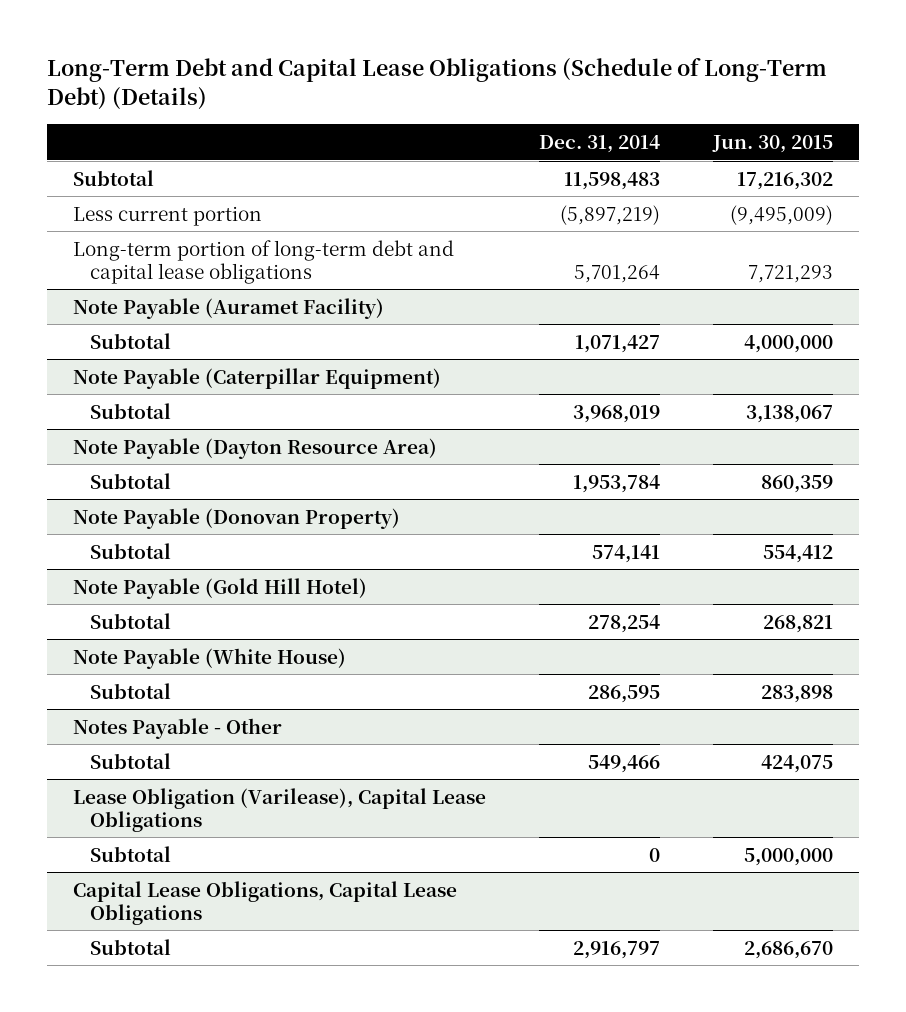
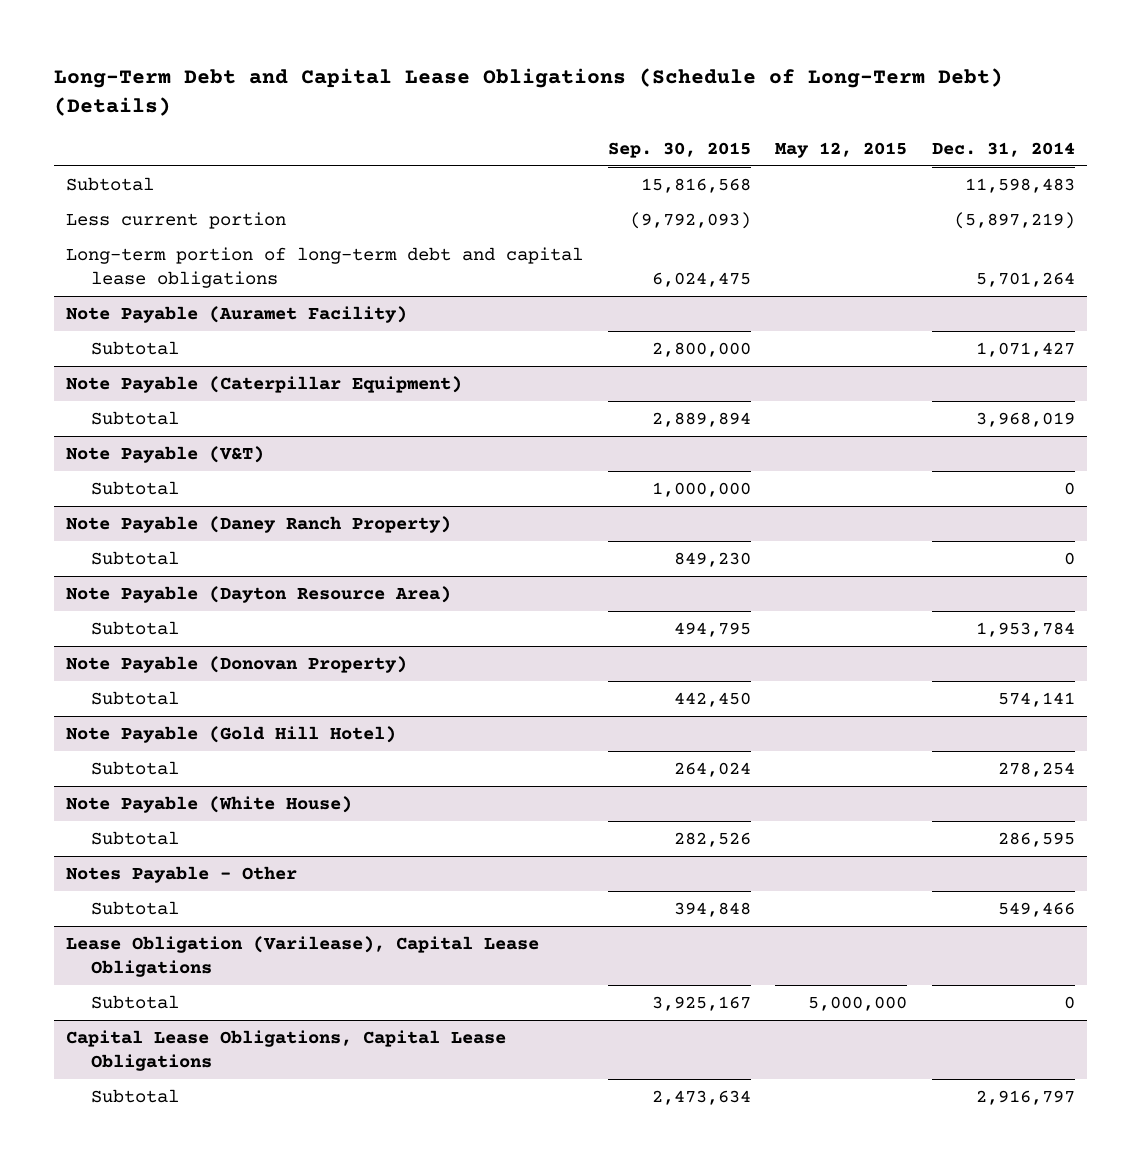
- | Dec. 31, 2014 | Jun. 30, 2015
+ | Sep. 30, 2015 | May 12, 2015 | Dec. 31, 2014
+ Note Payable (V&T)
+ Subtotal | 1,000,000 | | 0
+ Note Payable (Daney Ranch Property)
+ Subtotal | 849,230 | | 0

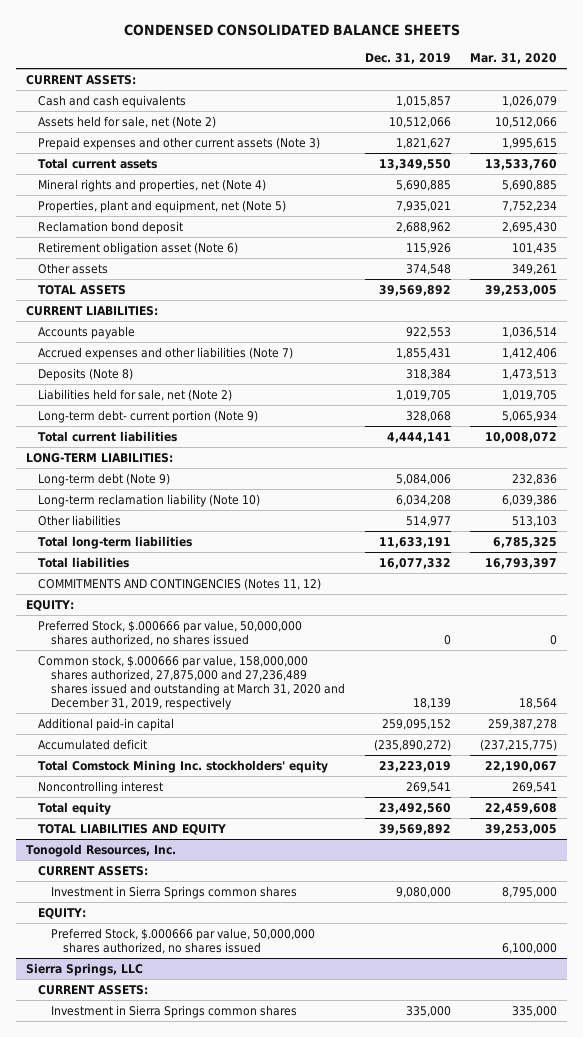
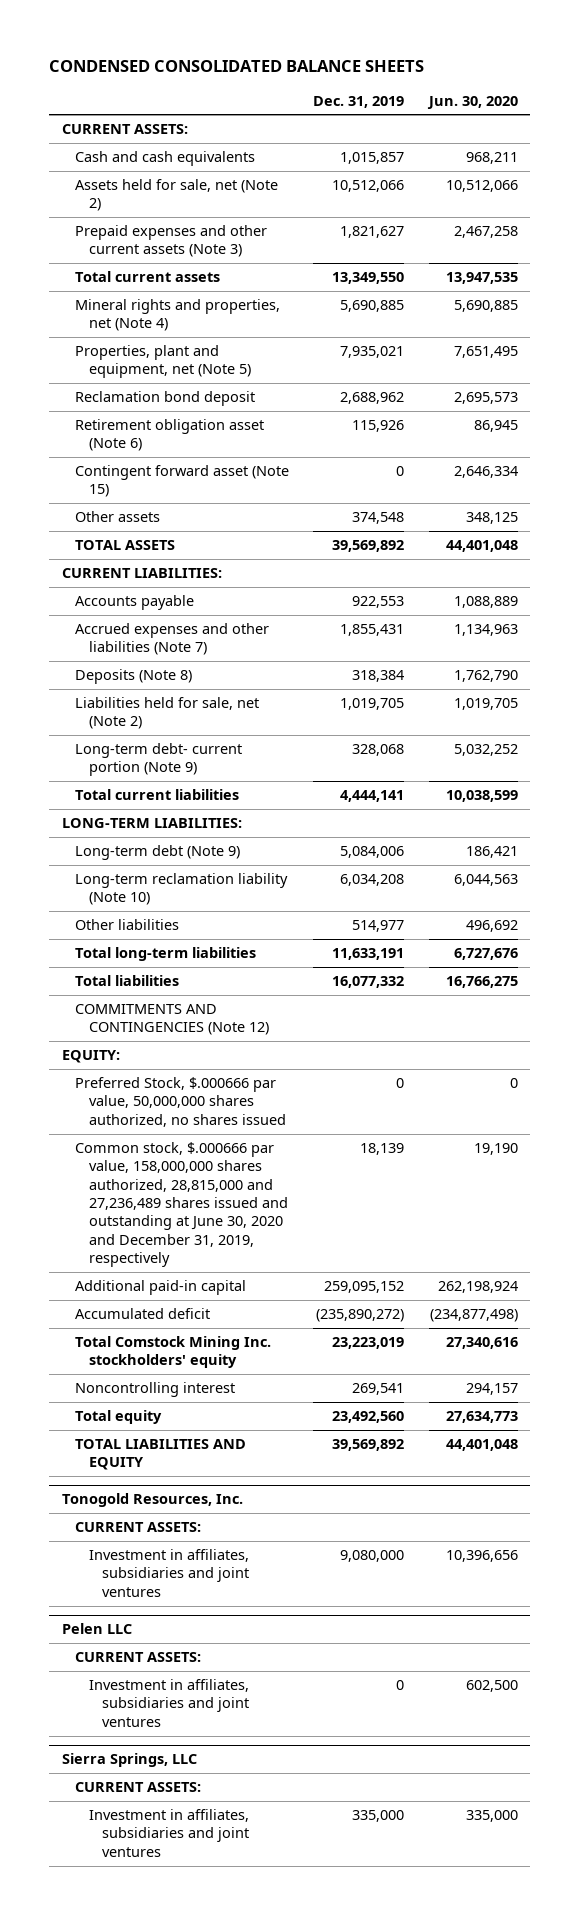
- | Dec. 31, 2019 | Mar. 31, 2020
+ | Dec. 31, 2019 | Jun. 30, 2020
+ Contingent forward asset (Note 15) | 0 | 2,646,334
- COMMITMENTS AND CONTINGENCIES (Notes 11, 12)
+ COMMITMENTS AND CONTINGENCIES (Note 12)
- Common stock, $.000666 par value, 158,000,000 shares authorized, 27,875,000 and 27,236,489 shares issued and outstanding at March 31, 2020 and December 31, 2019, respectively | 18,139 | 18,564
+ Common stock, $.000666 par value, 158,000,000 shares authorized, 28,815,000 and 27,236,489 shares issued and outstanding at June 30, 2020 and December 31, 2019, respectively | 18,139 | 19,190
@ Tonogold Resources, Inc.
- Investment in Sierra Springs common shares | 9,080,000 | 8,795,000
- EQUITY:
- Preferred Stock, $.000666 par value, 50,000,000 shares authorized, no shares issued | | 6,100,000
+ Investment in affiliates, subsidiaries and joint ventures | 9,080,000 | 10,396,656
+ Pelen LLC
+ CURRENT ASSETS:
+ Investment in affiliates, subsidiaries and joint ventures | 0 | 602,500
@ Sierra Springs, LLC
- Investment in Sierra Springs common shares | 335,000 | 335,000
+ Investment in affiliates, subsidiaries and joint ventures | 335,000 | 335,000

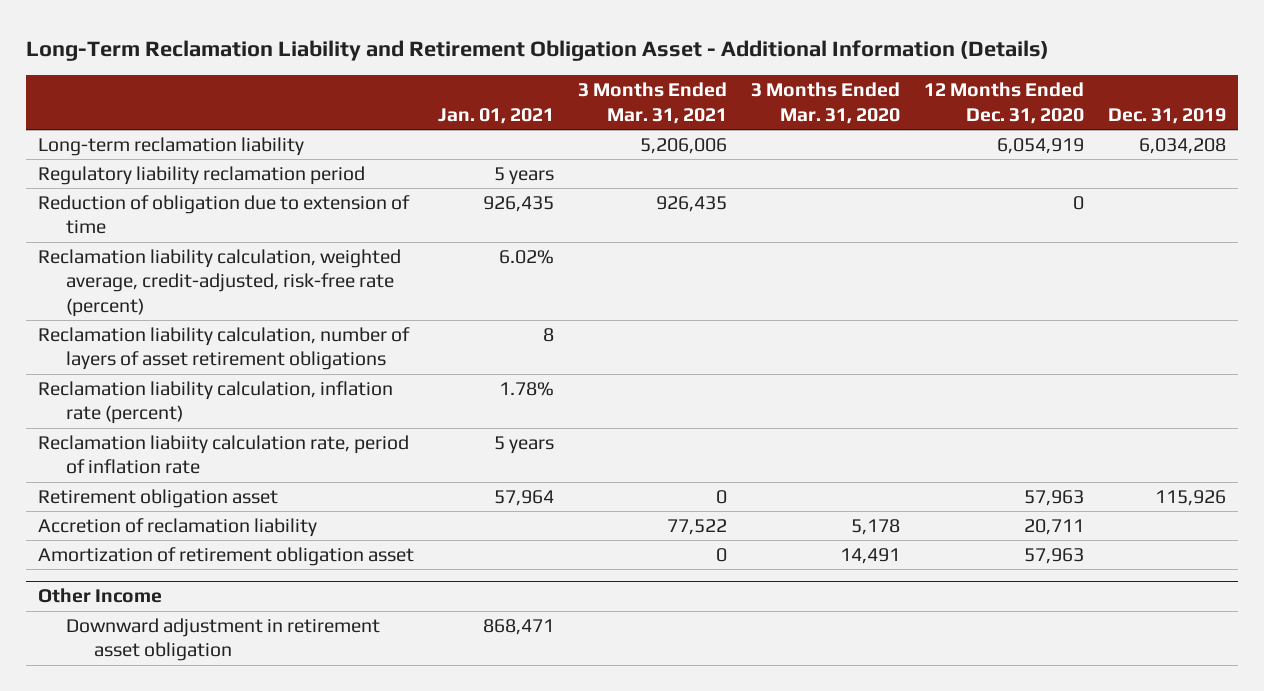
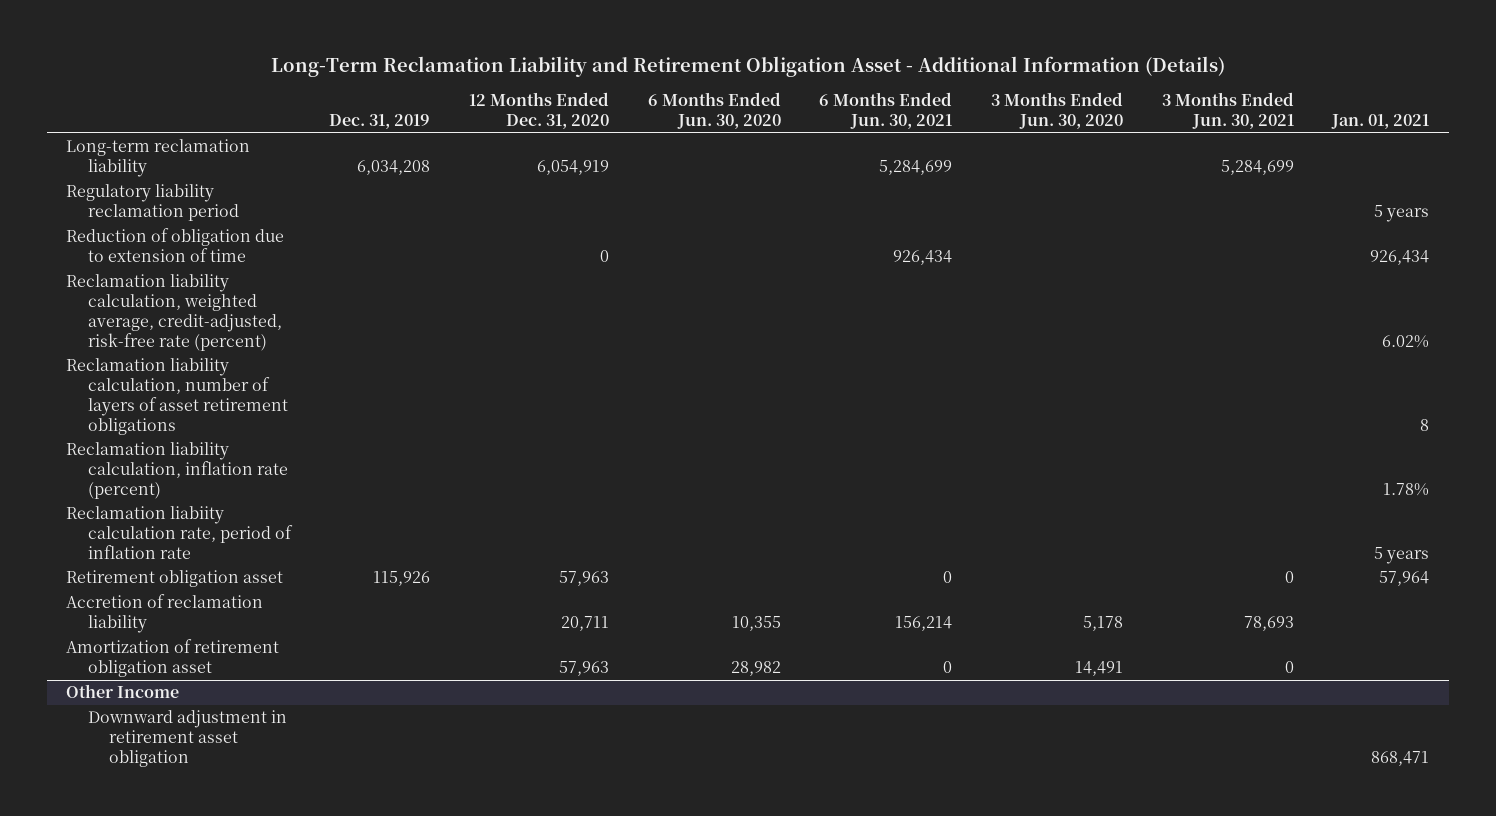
- | Jan. 01, 2021 | 3 Months Ended Mar. 31, 2021 | 3 Months Ended Mar. 31, 2020 | 12 Months Ended Dec. 31, 2020 | Dec. 31, 2019
+ | Dec. 31, 2019 | 12 Months Ended Dec. 31, 2020 | 6 Months Ended Jun. 30, 2020 | 6 Months Ended Jun. 30, 2021 | 3 Months Ended Jun. 30, 2020 | 3 Months Ended Jun. 30, 2021 | Jan. 01, 2021
- Reduction of obligation due to extension of time | 926,435 | 926,435 | | 0 |
+ Reduction of obligation due to extension of time | | 0 | | 926,434 | | | 926,434

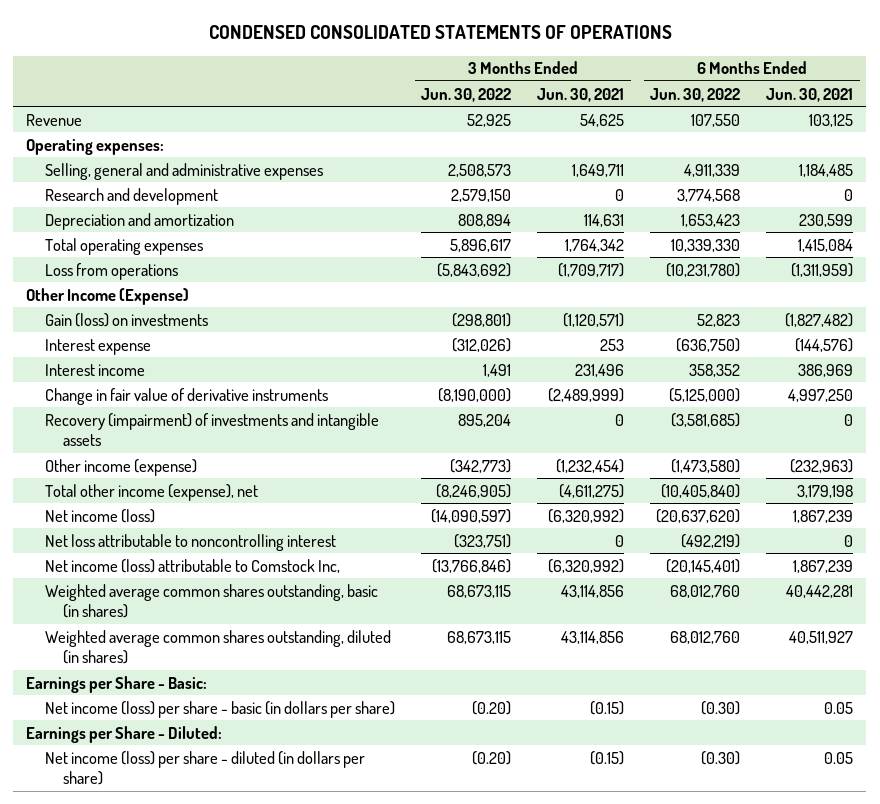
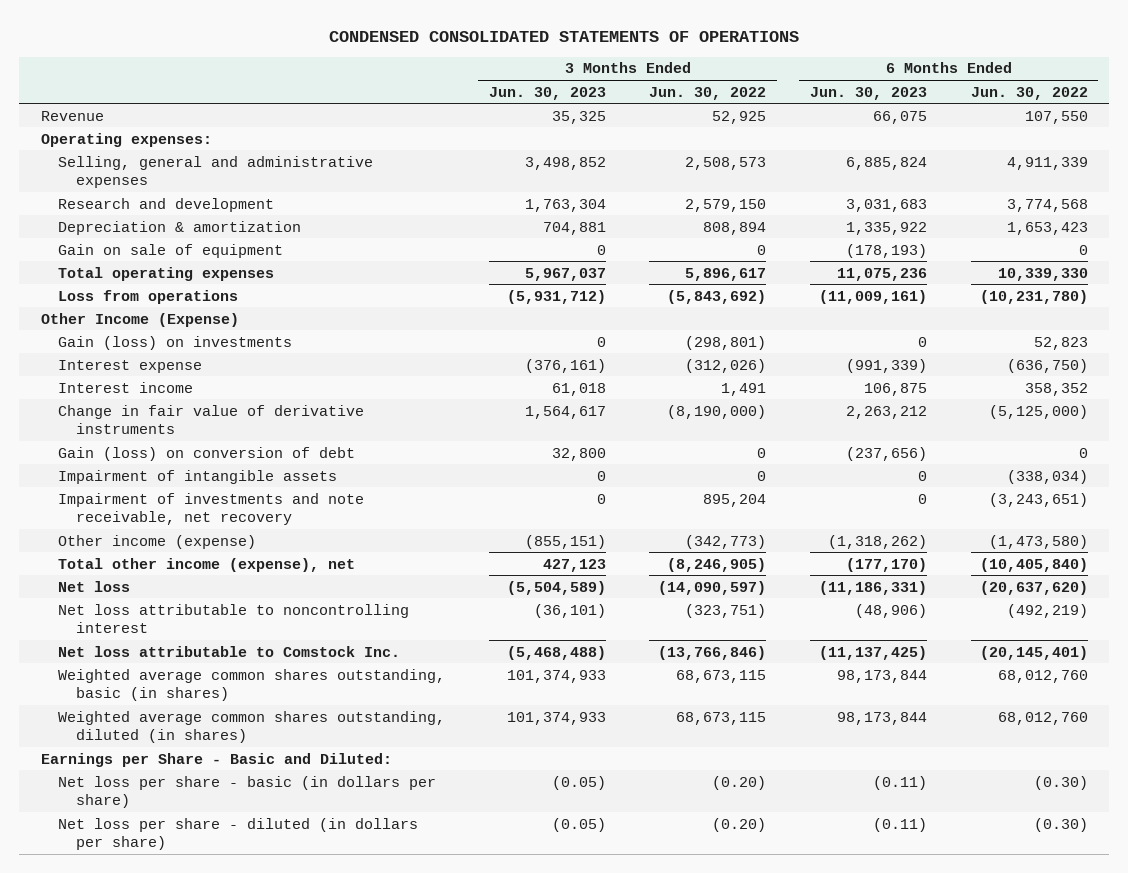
- | 3 Months Ended Jun. 30, 2022 | 3 Months Ended Jun. 30, 2021 | 6 Months Ended Jun. 30, 2022 | 6 Months Ended Jun. 30, 2021
+ | 3 Months Ended Jun. 30, 2023 | 3 Months Ended Jun. 30, 2022 | 6 Months Ended Jun. 30, 2023 | 6 Months Ended Jun. 30, 2022
- Depreciation and amortization | 808,894 | 114,631 | 1,653,423 | 230,599
+ Depreciation & amortization | 704,881 | 808,894 | 1,335,922 | 1,653,423
+ Gain on sale of equipment | 0 | 0 | (178,193) | 0
- Recovery (impairment) of investments and intangible assets | 895,204 | 0 | (3,581,685) | 0
+ Gain (loss) on conversion of debt | 32,800 | 0 | (237,656) | 0
+ Impairment of intangible assets | 0 | 0 | 0 | (338,034)
+ Impairment of investments and note receivable, net recovery | 0 | 895,204 | 0 | (3,243,651)
- Net income (loss) | (14,090,597) | (6,320,992) | (20,637,620) | 1,867,239
+ Net loss | (5,504,589) | (14,090,597) | (11,186,331) | (20,637,620)
- Net income (loss) attributable to Comstock Inc, | (13,766,846) | (6,320,992) | (20,145,401) | 1,867,239
+ Net loss attributable to Comstock Inc. | (5,468,488) | (13,766,846) | (11,137,425) | (20,145,401)
- Earnings per Share - Basic:
- Net income (loss) per share - basic (in dollars per share) | (0.20) | (0.15) | (0.30) | 0.05
- Earnings per Share - Diluted:
- Net income (loss) per share - diluted (in dollars per share) | (0.20) | (0.15) | (0.30) | 0.05
+ Earnings per Share - Basic and Diluted:
+ Net loss per share - basic (in dollars per share) | (0.05) | (0.20) | (0.11) | (0.30)
+ Net loss per share - diluted (in dollars per share) | (0.05) | (0.20) | (0.11) | (0.30)

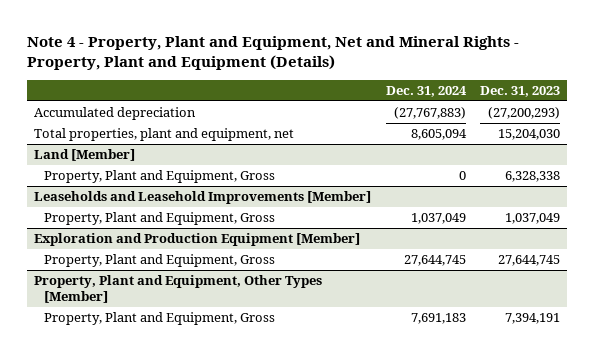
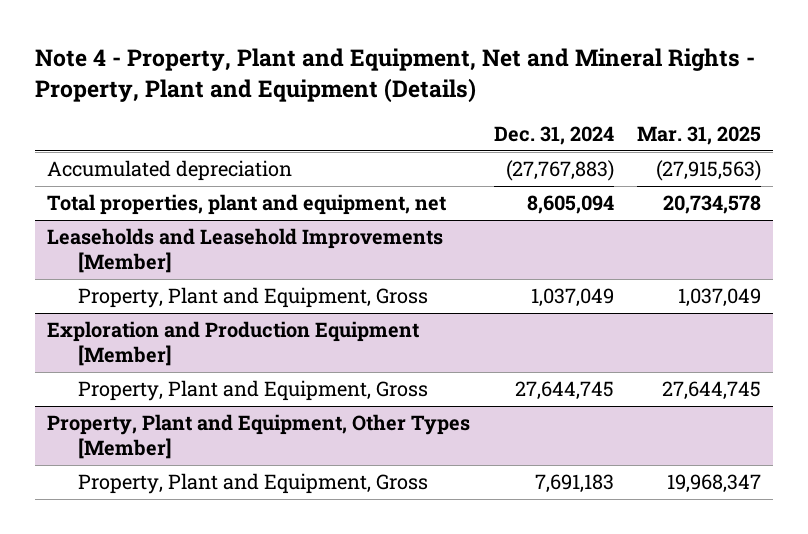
- | Dec. 31, 2024 | Dec. 31, 2023
+ | Dec. 31, 2024 | Mar. 31, 2025
- Land [Member]
- Property, Plant and Equipment, Gross | 0 | 6,328,338

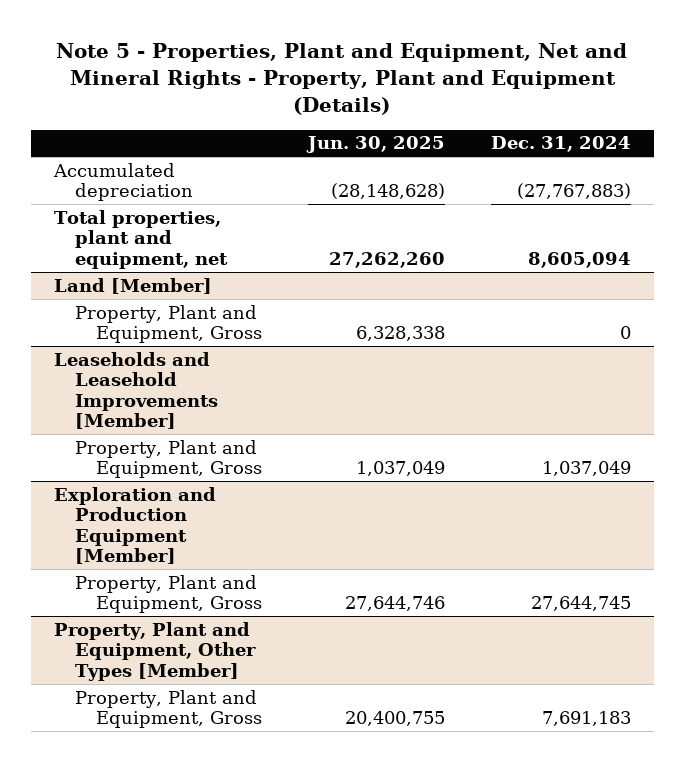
- Note 4 - Property, Plant and Equipment, Net and Mineral Rights - Property, Plant and Equipment (Details)
+ Note 5 - Properties, Plant and Equipment, Net and Mineral Rights - Property, Plant and Equipment (Details)
- | Dec. 31, 2024 | Mar. 31, 2025
+ | Jun. 30, 2025 | Dec. 31, 2024
+ Land [Member]
+ Property, Plant and Equipment, Gross | 6,328,338 | 0

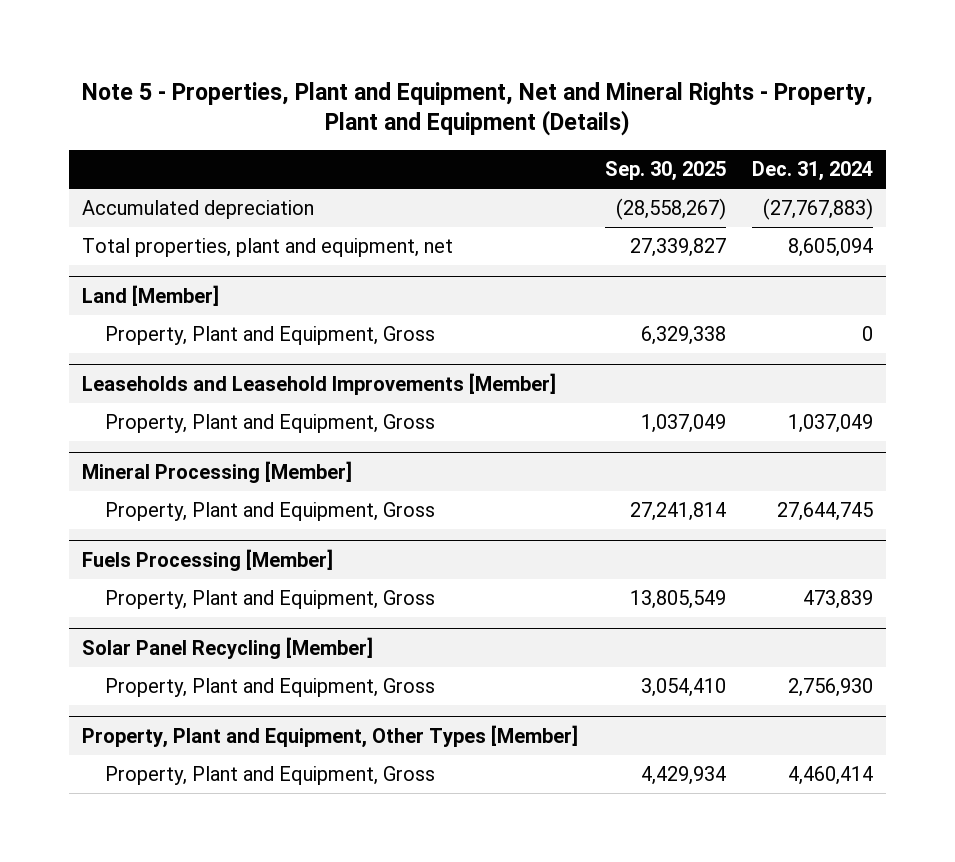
- | Jun. 30, 2025 | Dec. 31, 2024
+ | Sep. 30, 2025 | Dec. 31, 2024
- Exploration and Production Equipment [Member]
+ Mineral Processing [Member]
+ Fuels Processing [Member]
+ Property, Plant and Equipment, Gross | 13,805,549 | 473,839
+ Solar Panel Recycling [Member]
+ Property, Plant and Equipment, Gross | 3,054,410 | 2,756,930
@ Property, Plant and Equipment, Other Types [Member]
- Property, Plant and Equipment, Gross | 20,400,755 | 7,691,183
+ Property, Plant and Equipment, Gross | 4,429,934 | 4,460,414

